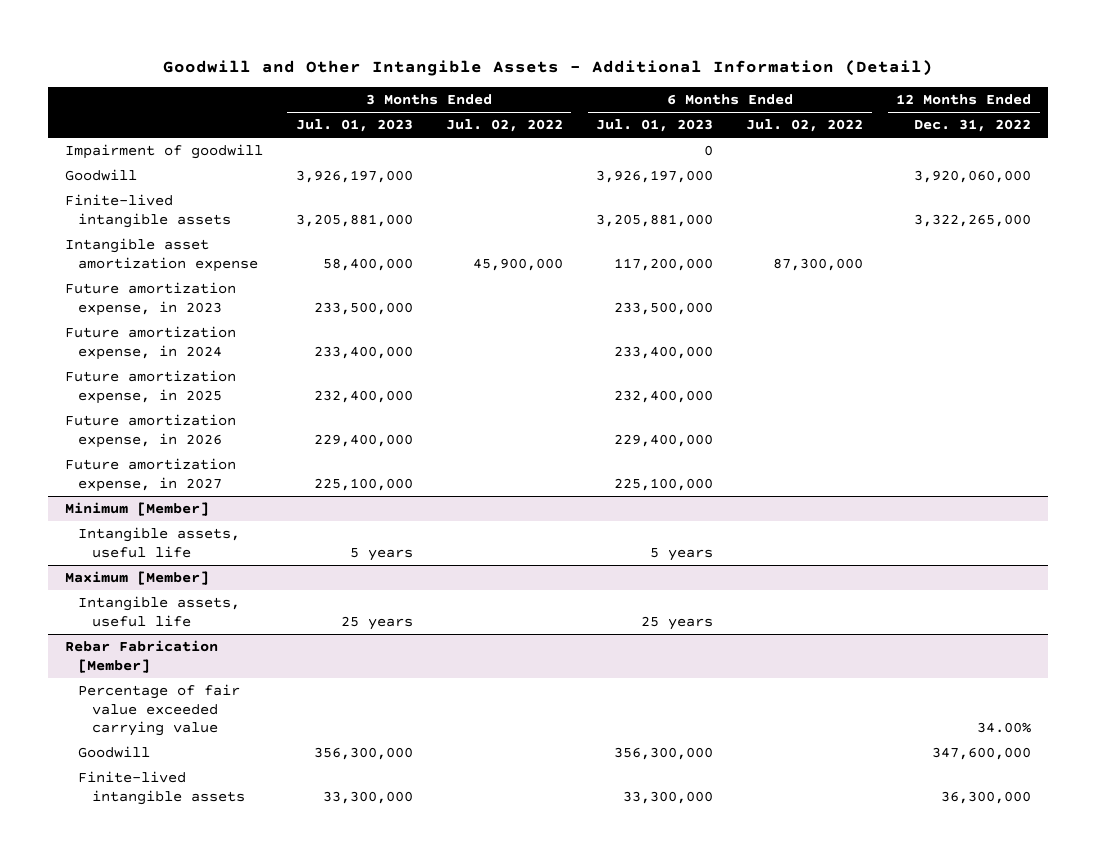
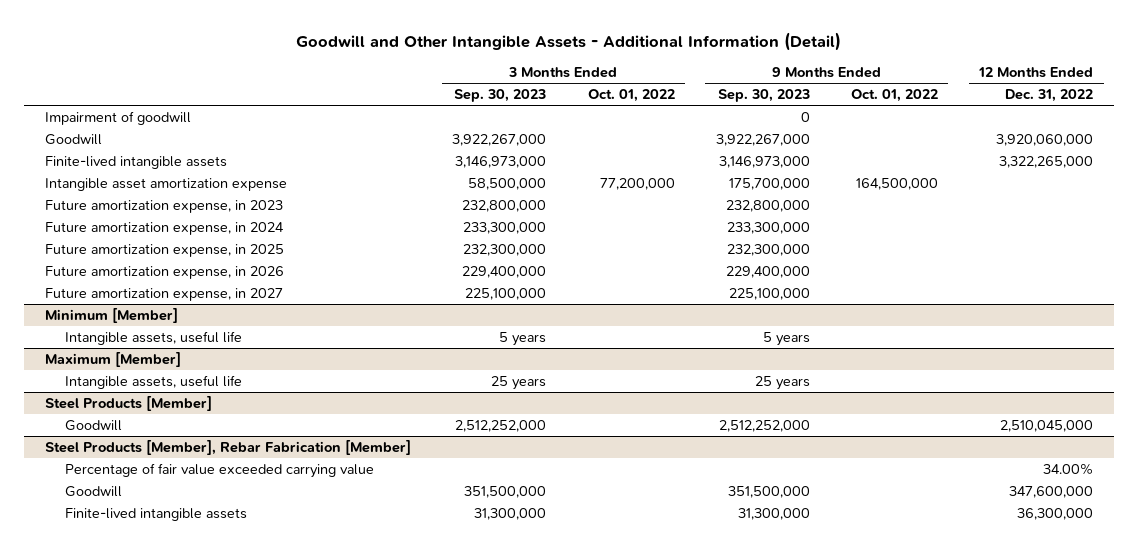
- | 3 Months Ended Jul. 01, 2023 | 3 Months Ended Jul. 02, 2022 | 6 Months Ended Jul. 01, 2023 | 6 Months Ended Jul. 02, 2022 | 12 Months Ended Dec. 31, 2022
+ | 3 Months Ended Sep. 30, 2023 | 3 Months Ended Oct. 01, 2022 | 9 Months Ended Sep. 30, 2023 | 9 Months Ended Oct. 01, 2022 | 12 Months Ended Dec. 31, 2022
- Rebar Fabrication [Member]
+ Steel Products [Member]
+ Goodwill | 2,512,252,000 | | 2,512,252,000 | | 2,510,045,000
+ Steel Products [Member], Rebar Fabrication [Member]

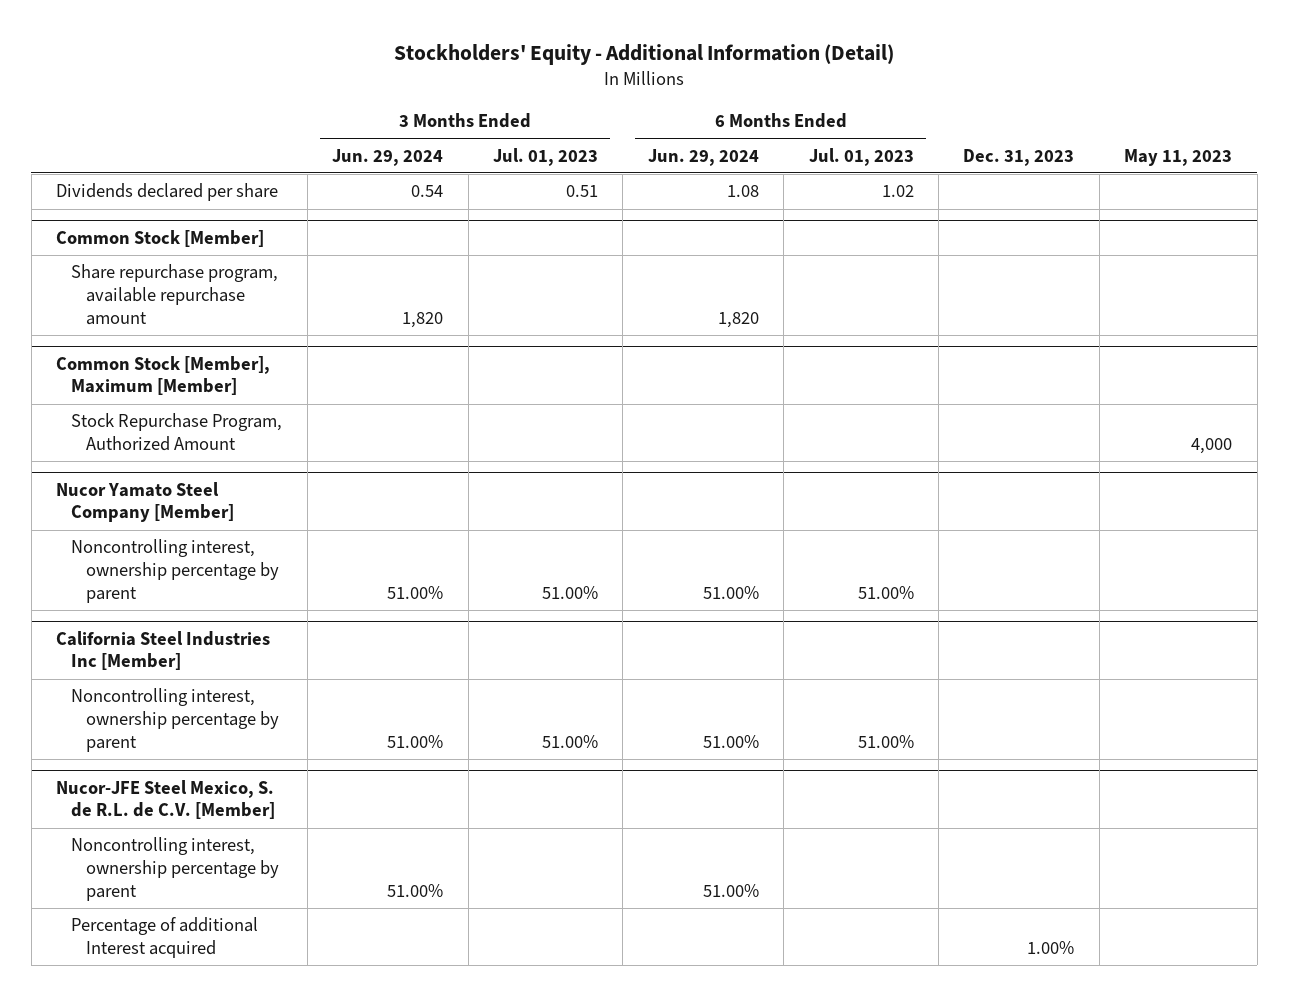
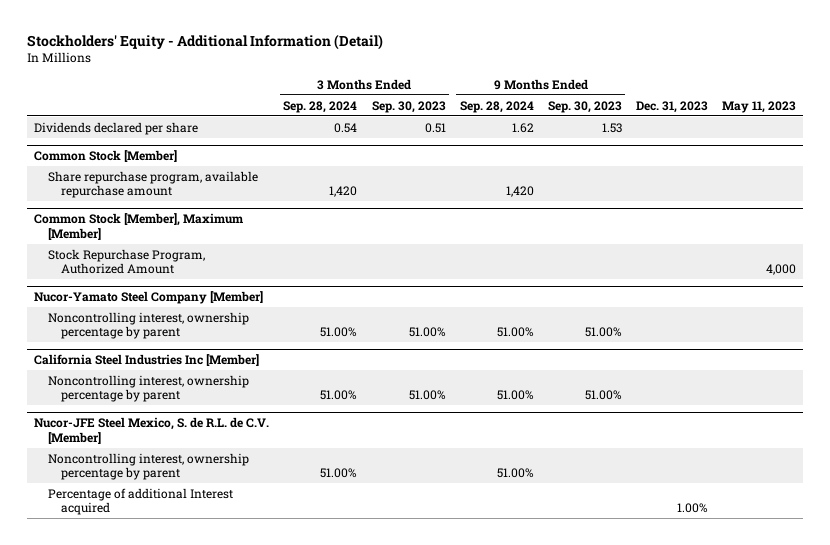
- | 3 Months Ended Jun. 29, 2024 | 3 Months Ended Jul. 01, 2023 | 6 Months Ended Jun. 29, 2024 | 6 Months Ended Jul. 01, 2023 | Dec. 31, 2023 | May 11, 2023
+ | 3 Months Ended Sep. 28, 2024 | 3 Months Ended Sep. 30, 2023 | 9 Months Ended Sep. 28, 2024 | 9 Months Ended Sep. 30, 2023 | Dec. 31, 2023 | May 11, 2023
- Nucor Yamato Steel Company [Member]
+ Nucor-Yamato Steel Company [Member]

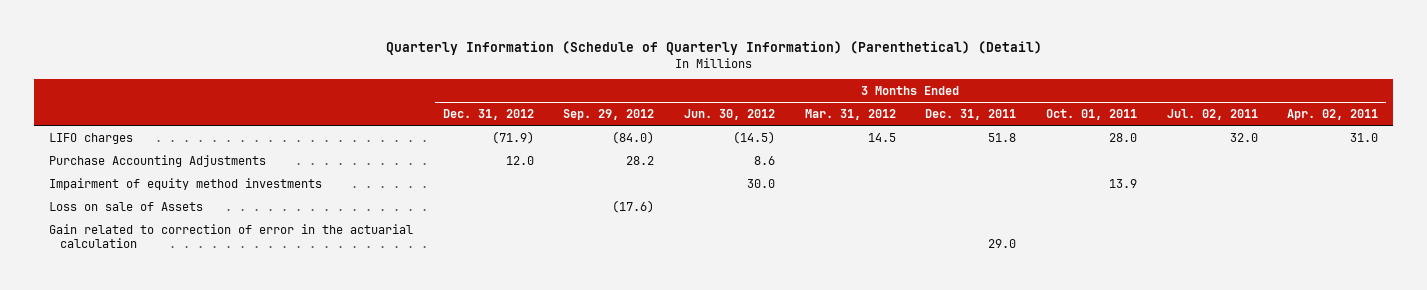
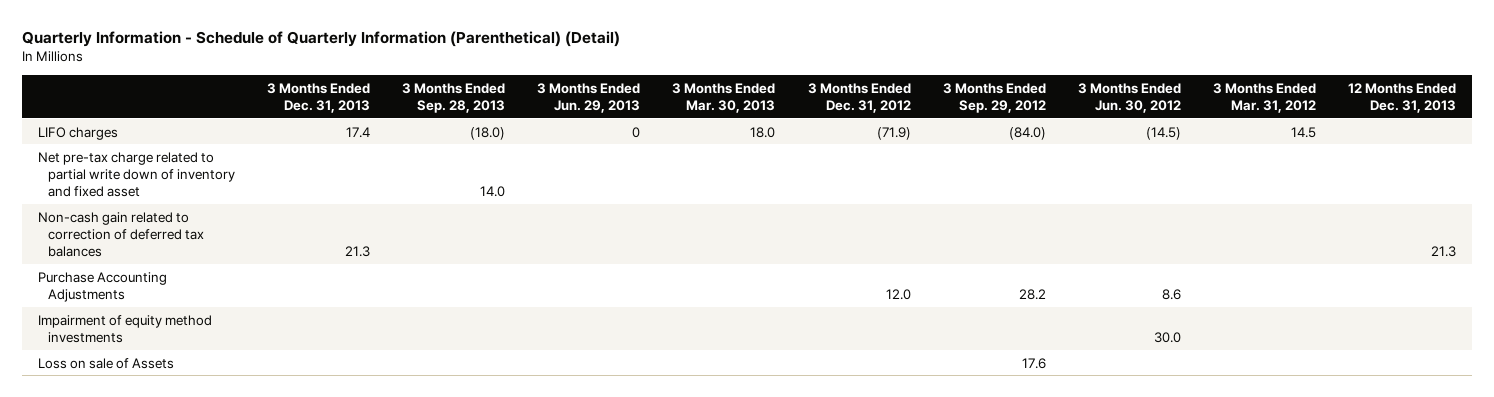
- Quarterly Information (Schedule of Quarterly Information) (Parenthetical) (Detail)
+ Quarterly Information - Schedule of Quarterly Information (Parenthetical) (Detail)
- | 3 Months Ended Dec. 31, 2012 | 3 Months Ended Sep. 29, 2012 | 3 Months Ended Jun. 30, 2012 | 3 Months Ended Mar. 31, 2012 | 3 Months Ended Dec. 31, 2011 | 3 Months Ended Oct. 01, 2011 | 3 Months Ended Jul. 02, 2011 | 3 Months Ended Apr. 02, 2011
+ | 3 Months Ended Dec. 31, 2013 | 3 Months Ended Sep. 28, 2013 | 3 Months Ended Jun. 29, 2013 | 3 Months Ended Mar. 30, 2013 | 3 Months Ended Dec. 31, 2012 | 3 Months Ended Sep. 29, 2012 | 3 Months Ended Jun. 30, 2012 | 3 Months Ended Mar. 31, 2012 | 12 Months Ended Dec. 31, 2013
+ Net pre-tax charge related to partial write down of inventory and fixed asset | | 14.0 | | | | | | |
+ Non-cash gain related to correction of deferred tax balances | 21.3 | | | | | | | | 21.3
- Loss on sale of Assets | | (17.6) | | | | | |
- Gain related to correction of error in the actuarial calculation | | | | | 29.0 | | |
+ Loss on sale of Assets | | | | | | 17.6 | | |

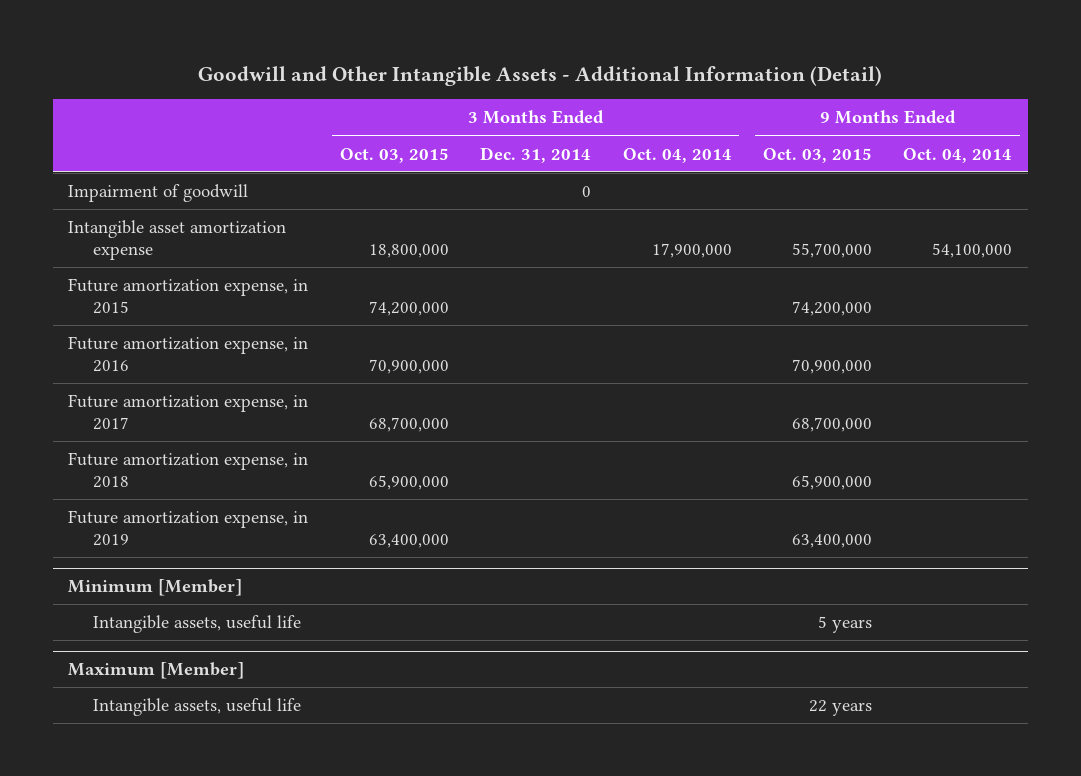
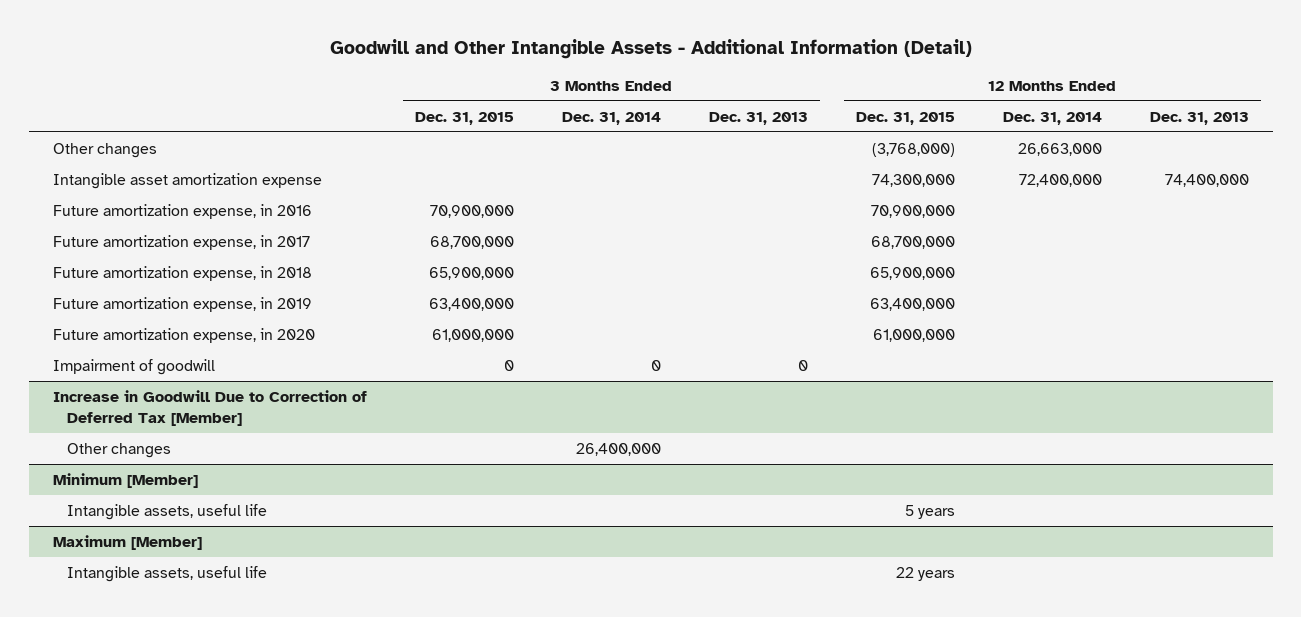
- | 3 Months Ended Oct. 03, 2015 | 3 Months Ended Dec. 31, 2014 | 3 Months Ended Oct. 04, 2014 | 9 Months Ended Oct. 03, 2015 | 9 Months Ended Oct. 04, 2014
+ | 3 Months Ended Dec. 31, 2015 | 3 Months Ended Dec. 31, 2014 | 3 Months Ended Dec. 31, 2013 | 12 Months Ended Dec. 31, 2015 | 12 Months Ended Dec. 31, 2014 | 12 Months Ended Dec. 31, 2013
+ Other changes | | | | (3,768,000) | 26,663,000 |
- Future amortization expense, in 2015 | 74,200,000 | | | 74,200,000 |
+ Future amortization expense, in 2020 | 61,000,000 | | | 61,000,000 | |
moved down: Impairment of goodwill | 0 | 0 | 0 | | |
+ Increase in Goodwill Due to Correction of Deferred Tax [Member]
+ Other changes | | 26,400,000 | | | |

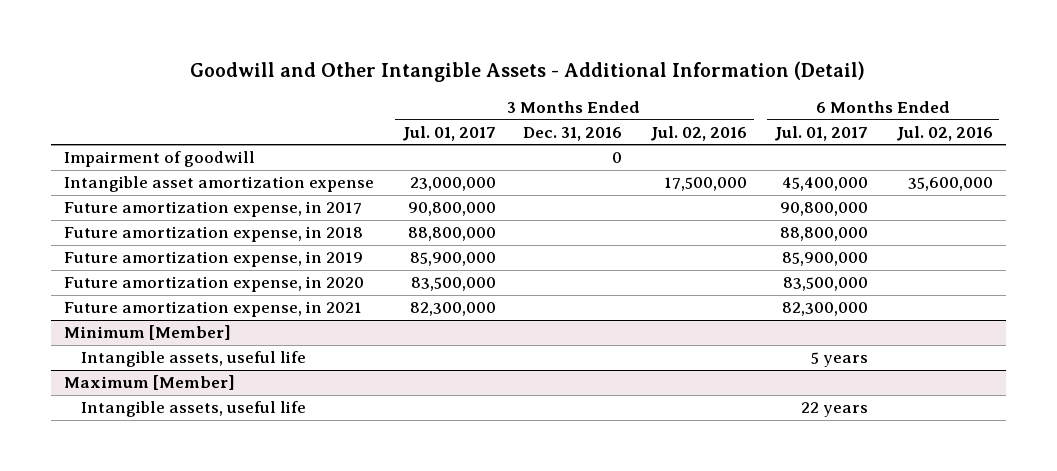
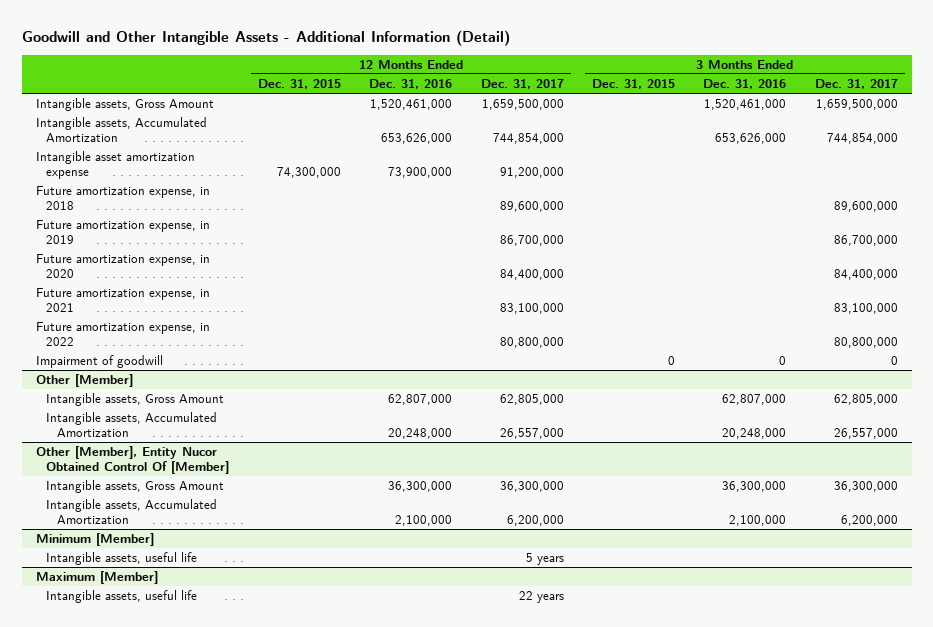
- | 3 Months Ended Jul. 01, 2017 | 3 Months Ended Dec. 31, 2016 | 3 Months Ended Jul. 02, 2016 | 6 Months Ended Jul. 01, 2017 | 6 Months Ended Jul. 02, 2016
+ | 12 Months Ended Dec. 31, 2015 | 12 Months Ended Dec. 31, 2016 | 12 Months Ended Dec. 31, 2017 | 3 Months Ended Dec. 31, 2015 | 3 Months Ended Dec. 31, 2016 | 3 Months Ended Dec. 31, 2017
+ Intangible assets, Gross Amount | | 1,520,461,000 | 1,659,500,000 | | 1,520,461,000 | 1,659,500,000
+ Intangible assets, Accumulated Amortization | | 653,626,000 | 744,854,000 | | 653,626,000 | 744,854,000
- Future amortization expense, in 2017 | 90,800,000 | | | 90,800,000 |
+ Future amortization expense, in 2022 | | | 80,800,000 | | | 80,800,000
moved down: Impairment of goodwill | | | | 0 | 0 | 0
+ Other [Member]
+ Intangible assets, Gross Amount | | 62,807,000 | 62,805,000 | | 62,807,000 | 62,805,000
+ Intangible assets, Accumulated Amortization | | 20,248,000 | 26,557,000 | | 20,248,000 | 26,557,000
+ Other [Member], Entity Nucor Obtained Control Of [Member]
+ Intangible assets, Gross Amount | | 36,300,000 | 36,300,000 | | 36,300,000 | 36,300,000
+ Intangible assets, Accumulated Amortization | | 2,100,000 | 6,200,000 | | 2,100,000 | 6,200,000

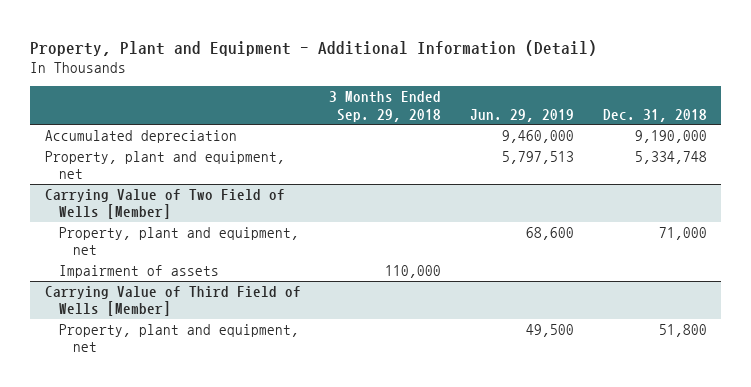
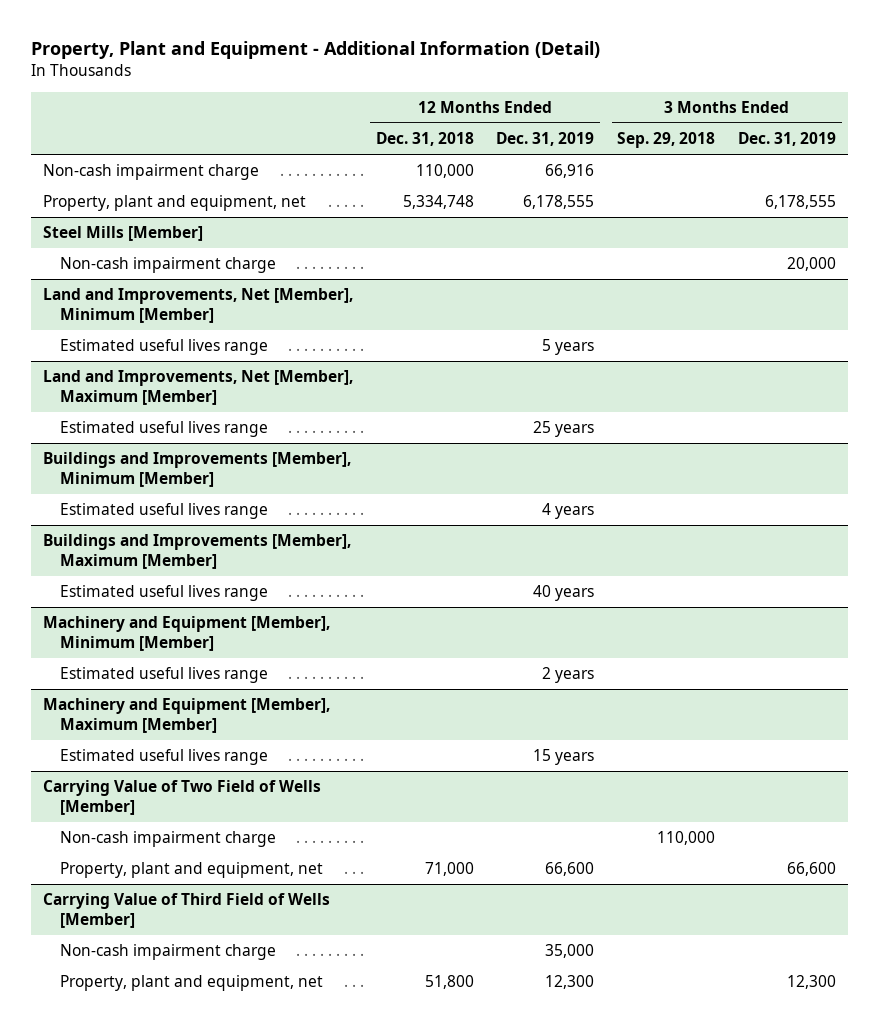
- | 3 Months Ended Sep. 29, 2018 | Jun. 29, 2019 | Dec. 31, 2018
+ | 12 Months Ended Dec. 31, 2018 | 12 Months Ended Dec. 31, 2019 | 3 Months Ended Sep. 29, 2018 | 3 Months Ended Dec. 31, 2019
- Accumulated depreciation | | 9,460,000 | 9,190,000
+ Non-cash impairment charge | 110,000 | 66,916 | |
+ Steel Mills [Member]
+ Non-cash impairment charge | | | | 20,000
+ Land and Improvements, Net [Member], Minimum [Member]
+ Estimated useful lives range | | 5 years | |
+ Land and Improvements, Net [Member], Maximum [Member]
+ Estimated useful lives range | | 25 years | |
+ Buildings and Improvements [Member], Minimum [Member]
+ Estimated useful lives range | | 4 years | |
+ Buildings and Improvements [Member], Maximum [Member]
+ Estimated useful lives range | | 40 years | |
+ Machinery and Equipment [Member], Minimum [Member]
+ Estimated useful lives range | | 2 years | |
+ Machinery and Equipment [Member], Maximum [Member]
+ Estimated useful lives range | | 15 years | |
@ Carrying Value of Two Field of Wells [Member]
+ Non-cash impairment charge | | | 110,000 |
- Impairment of assets | 110,000 | |
@ Carrying Value of Third Field of Wells [Member]
+ Non-cash impairment charge | | 35,000 | |

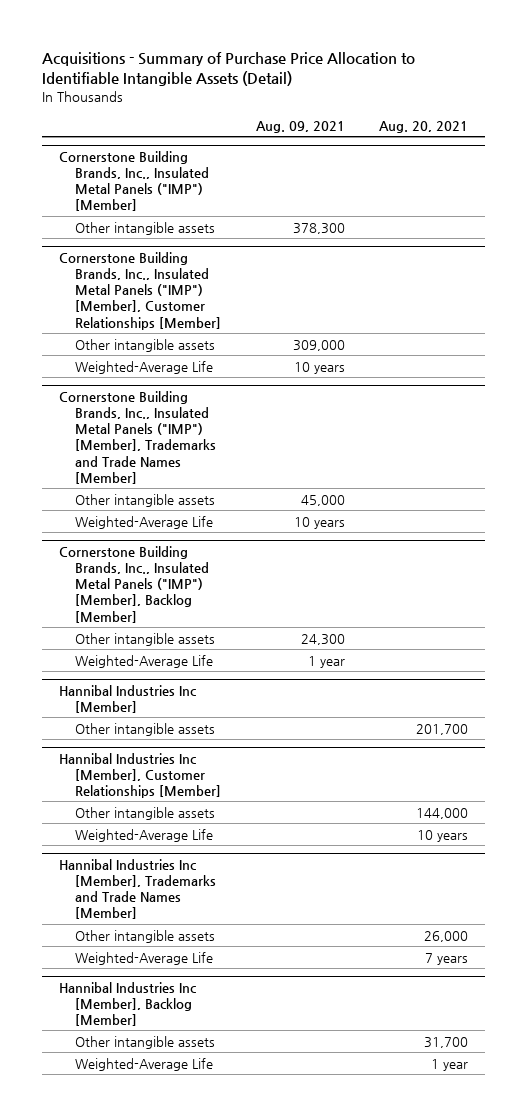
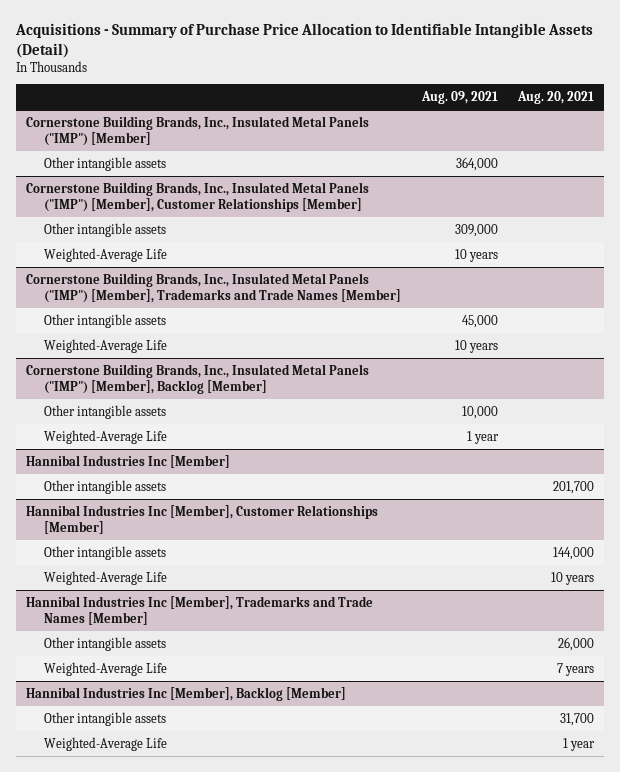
@ Cornerstone Building Brands, Inc., Insulated Metal Panels ("IMP") [Member]
- Other intangible assets | 378,300 |
+ Other intangible assets | 364,000 |
@ Cornerstone Building Brands, Inc., Insulated Metal Panels ("IMP") [Member], Backlog [Member]
- Other intangible assets | 24,300 |
+ Other intangible assets | 10,000 |

